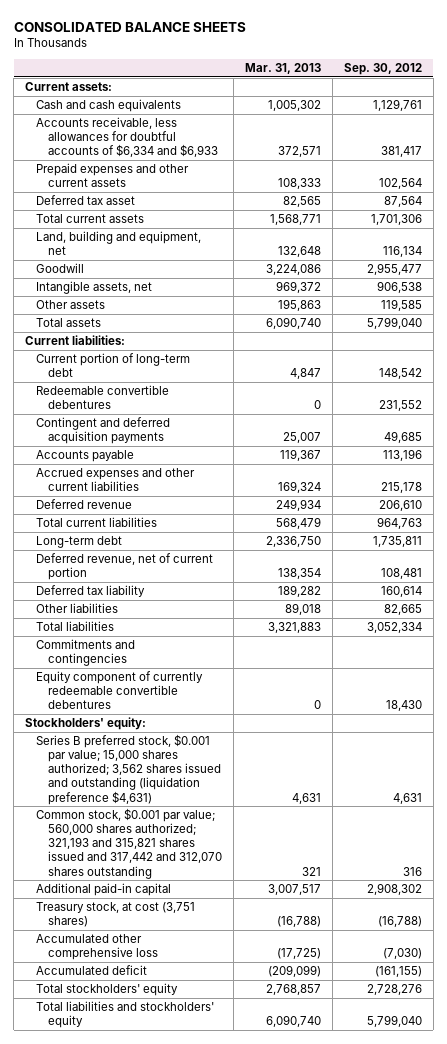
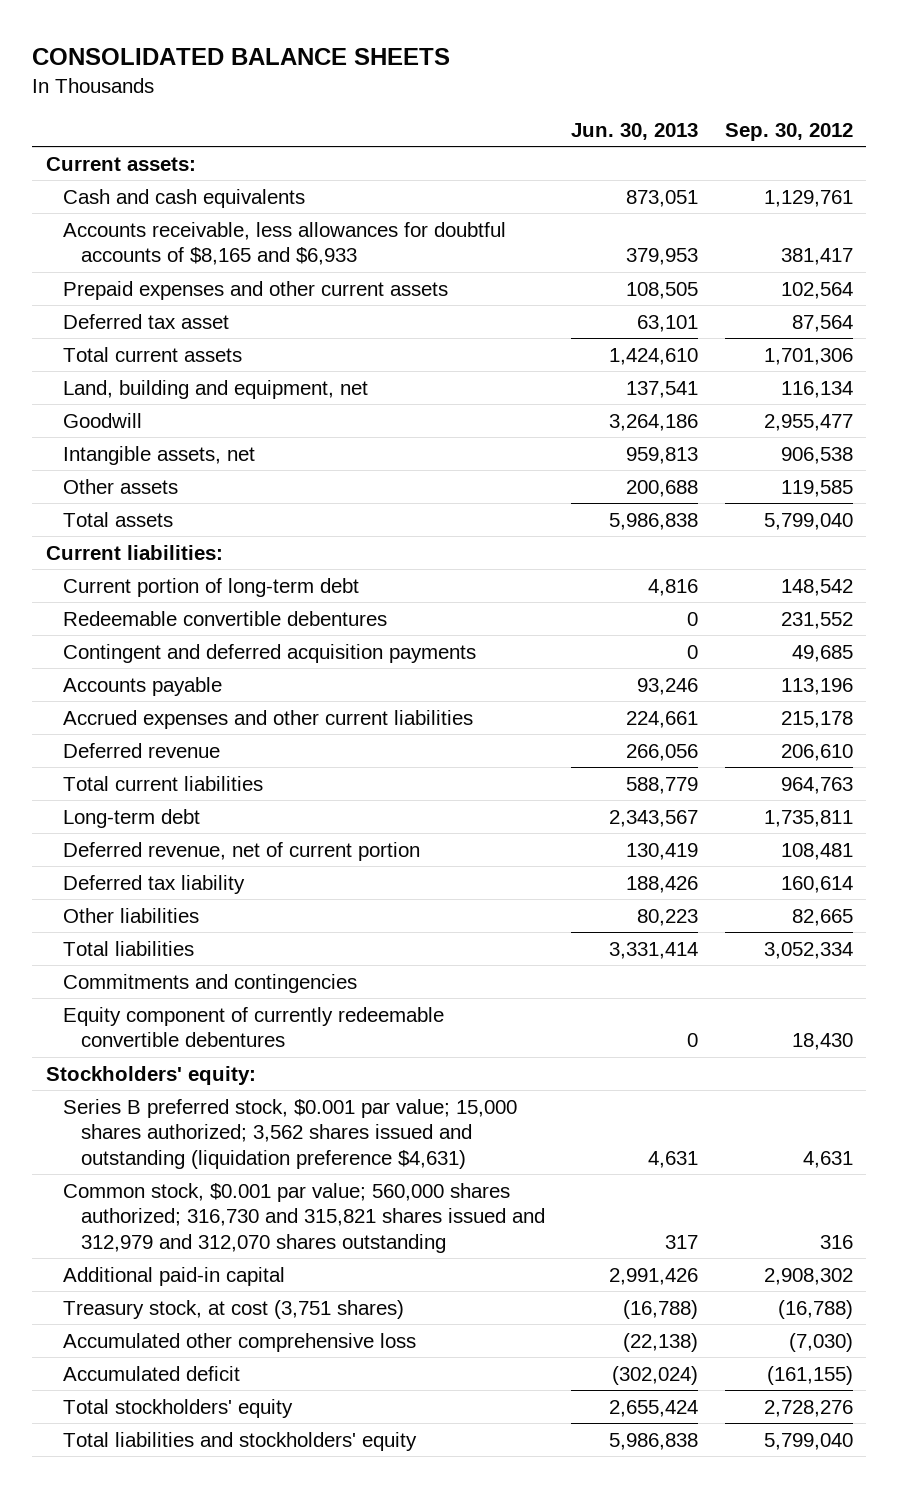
- | Mar. 31, 2013 | Sep. 30, 2012
+ | Jun. 30, 2013 | Sep. 30, 2012
- Accounts receivable, less allowances for doubtful accounts of $6,334 and $6,933 | 372,571 | 381,417
+ Accounts receivable, less allowances for doubtful accounts of $8,165 and $6,933 | 379,953 | 381,417
- Common stock, $0.001 par value; 560,000 shares authorized; 321,193 and 315,821 shares issued and 317,442 and 312,070 shares outstanding | 321 | 316
+ Common stock, $0.001 par value; 560,000 shares authorized; 316,730 and 315,821 shares issued and 312,979 and 312,070 shares outstanding | 317 | 316

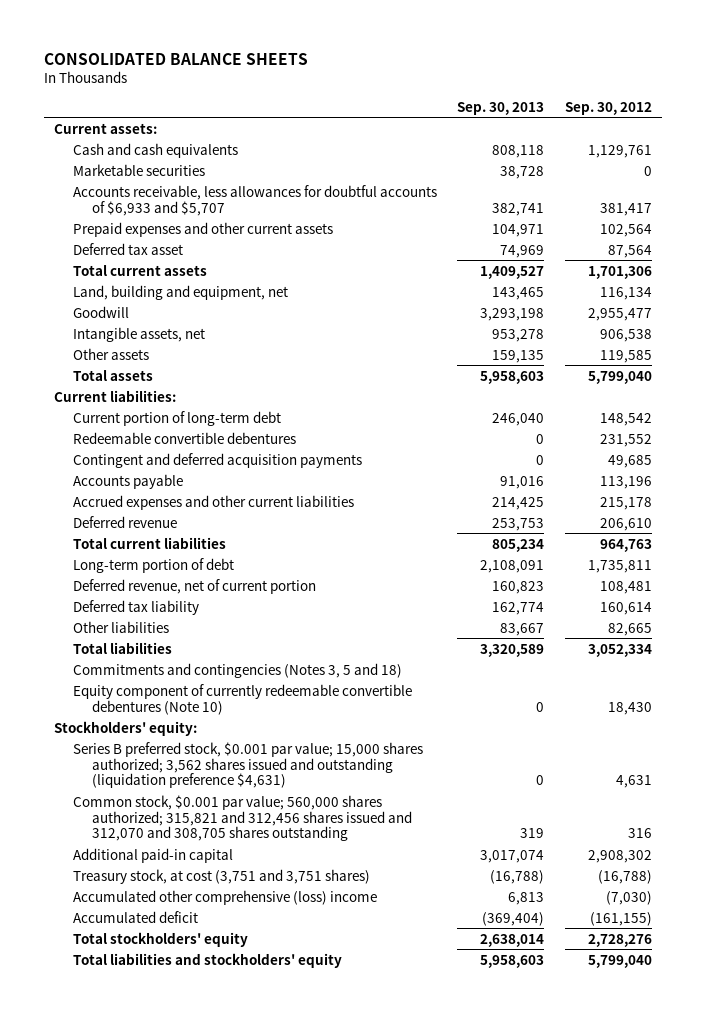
- | Jun. 30, 2013 | Sep. 30, 2012
+ | Sep. 30, 2013 | Sep. 30, 2012
- Accounts receivable, less allowances for doubtful accounts of $8,165 and $6,933 | 379,953 | 381,417
+ Marketable securities | 38,728 | 0
+ Accounts receivable, less allowances for doubtful accounts of $6,933 and $5,707 | 382,741 | 381,417
- Long-term debt | 2,343,567 | 1,735,811
+ Long-term portion of debt | 2,108,091 | 1,735,811
- Commitments and contingencies
- Equity component of currently redeemable convertible debentures | 0 | 18,430
+ Commitments and contingencies (Notes 3, 5 and 18)
+ Equity component of currently redeemable convertible debentures (Note 10) | 0 | 18,430
- Common stock, $0.001 par value; 560,000 shares authorized; 316,730 and 315,821 shares issued and 312,979 and 312,070 shares outstanding | 317 | 316
+ Common stock, $0.001 par value; 560,000 shares authorized; 315,821 and 312,456 shares issued and 312,070 and 308,705 shares outstanding | 319 | 316
- Treasury stock, at cost (3,751 shares) | (16,788) | (16,788)
- Accumulated other comprehensive loss | (22,138) | (7,030)
+ Treasury stock, at cost (3,751 and 3,751 shares) | (16,788) | (16,788)
+ Accumulated other comprehensive (loss) income | 6,813 | (7,030)

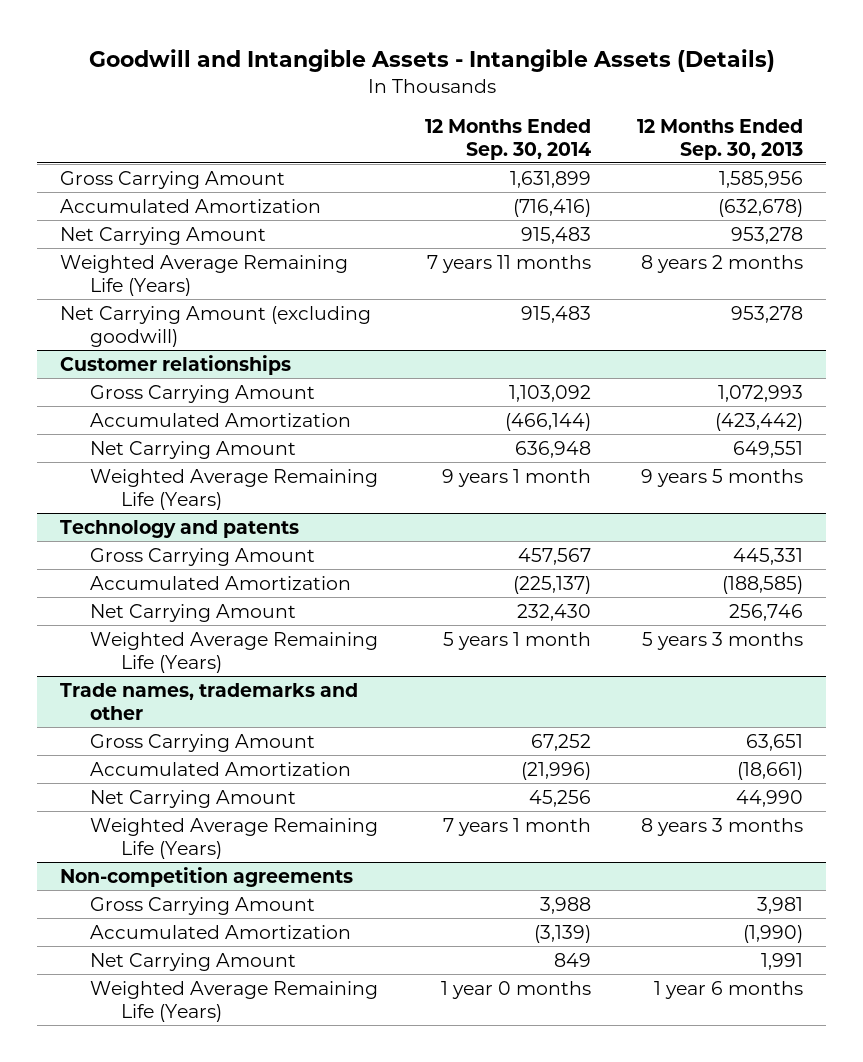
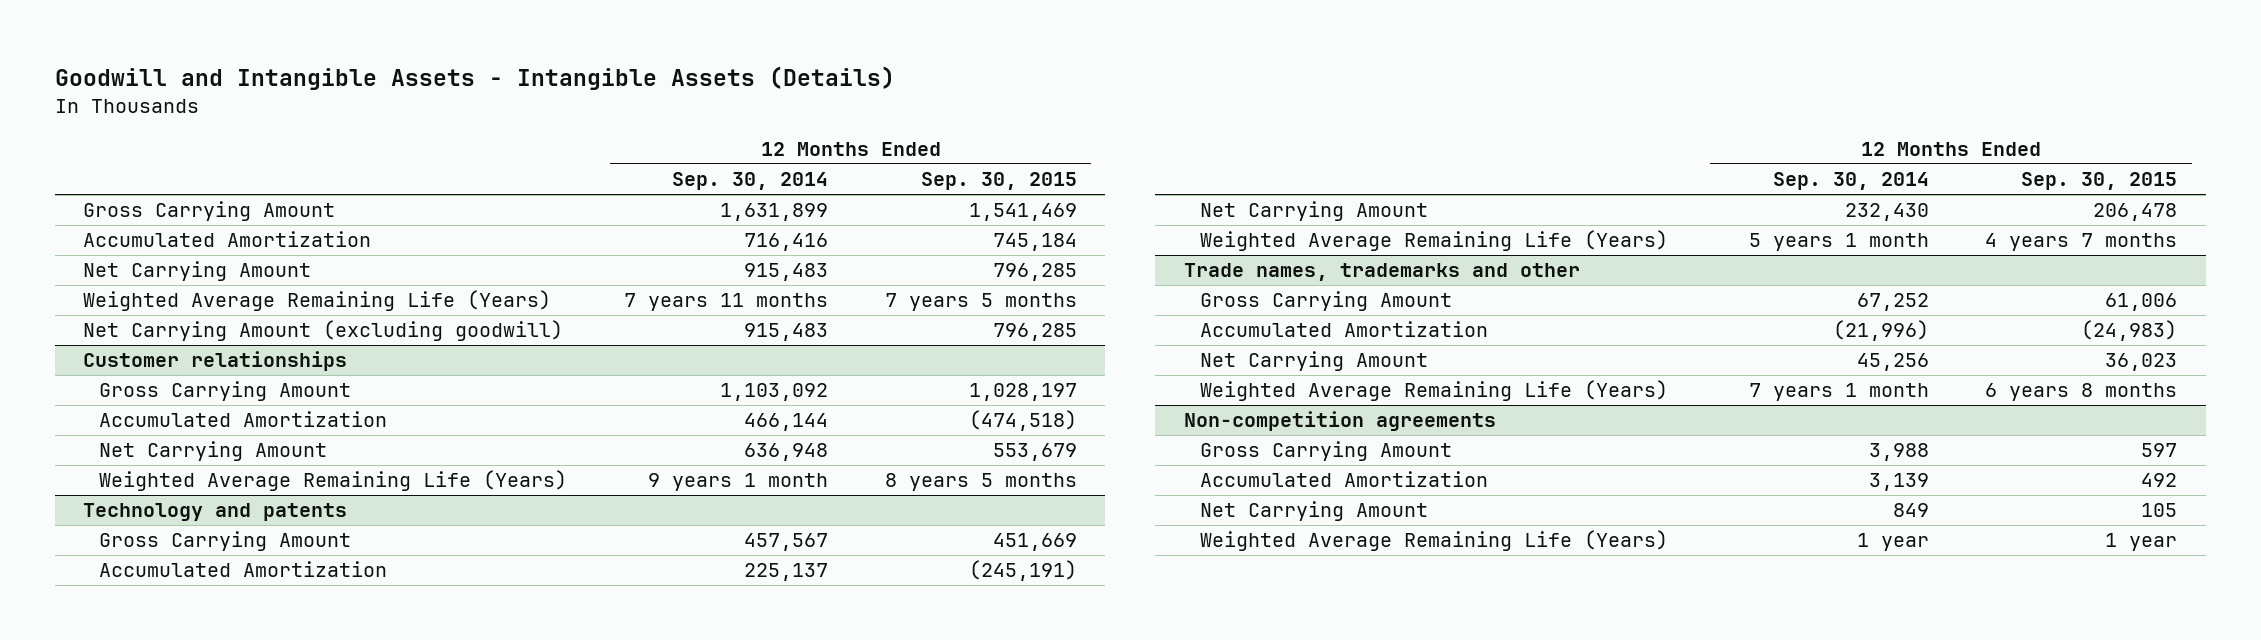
- | 12 Months Ended Sep. 30, 2014 | 12 Months Ended Sep. 30, 2013
+ | 12 Months Ended Sep. 30, 2014 | 12 Months Ended Sep. 30, 2015
- Accumulated Amortization | (716,416) | (632,678)
+ Accumulated Amortization | 716,416 | 745,184
@ Customer relationships
- Accumulated Amortization | (466,144) | (423,442)
+ Accumulated Amortization | 466,144 | (474,518)
@ Technology and patents
- Accumulated Amortization | (225,137) | (188,585)
+ Accumulated Amortization | 225,137 | (245,191)
@ Non-competition agreements
- Accumulated Amortization | (3,139) | (1,990)
+ Accumulated Amortization | 3,139 | 492
- Weighted Average Remaining Life (Years) | 1 year 0 months | 1 year 6 months
+ Weighted Average Remaining Life (Years) | 1 year | 1 year

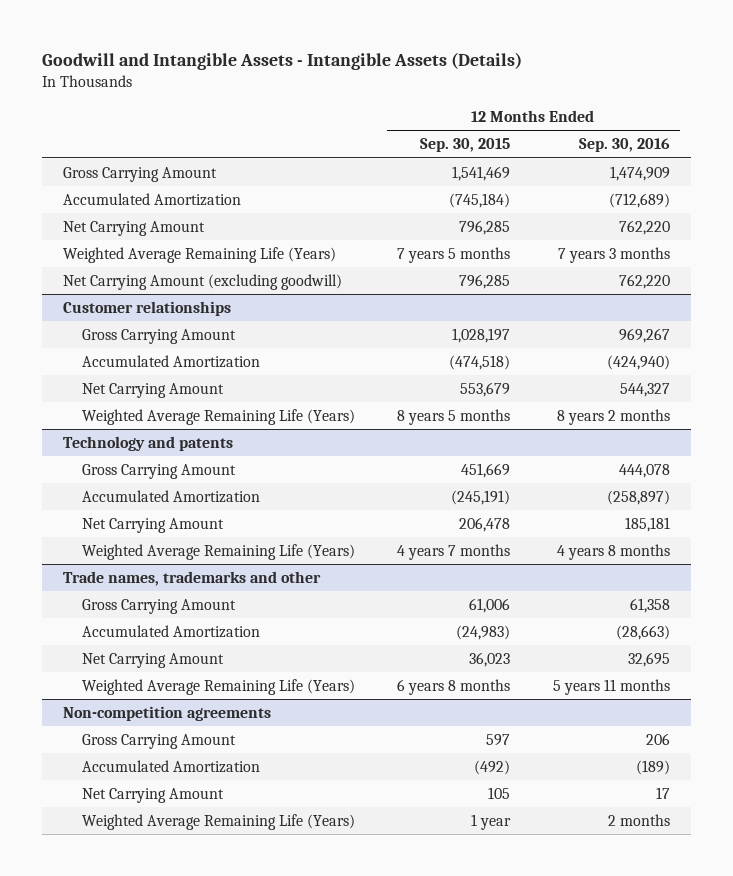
- | 12 Months Ended Sep. 30, 2014 | 12 Months Ended Sep. 30, 2015
+ | 12 Months Ended Sep. 30, 2015 | 12 Months Ended Sep. 30, 2016
- Accumulated Amortization | 716,416 | 745,184
+ Accumulated Amortization | (745,184) | (712,689)
@ Non-competition agreements
- Accumulated Amortization | 3,139 | 492
+ Accumulated Amortization | (492) | (189)

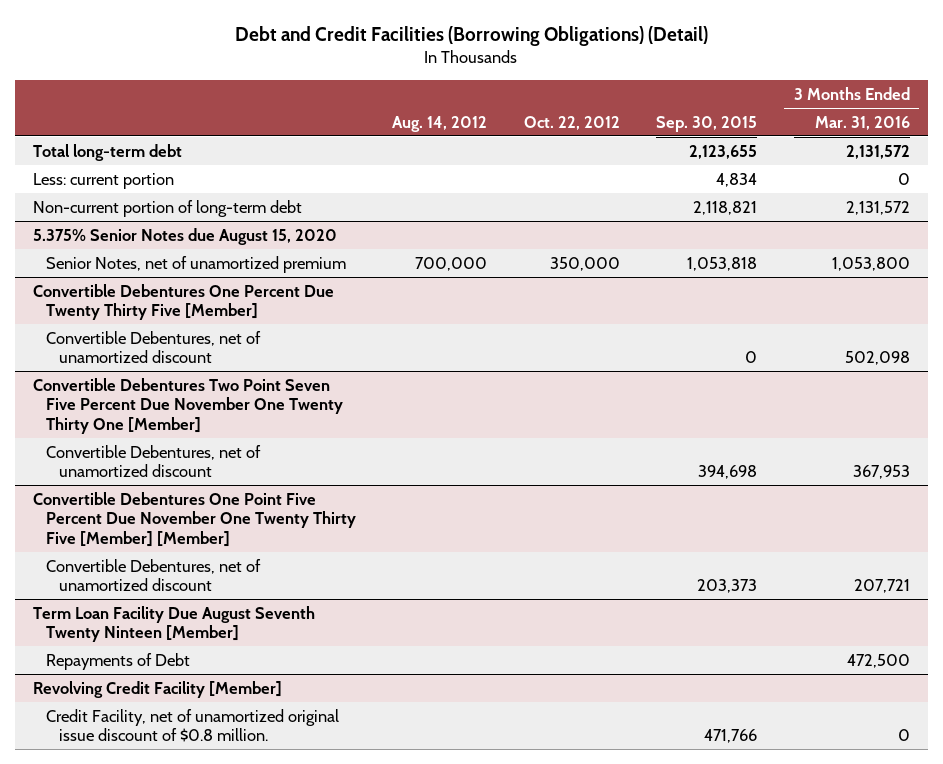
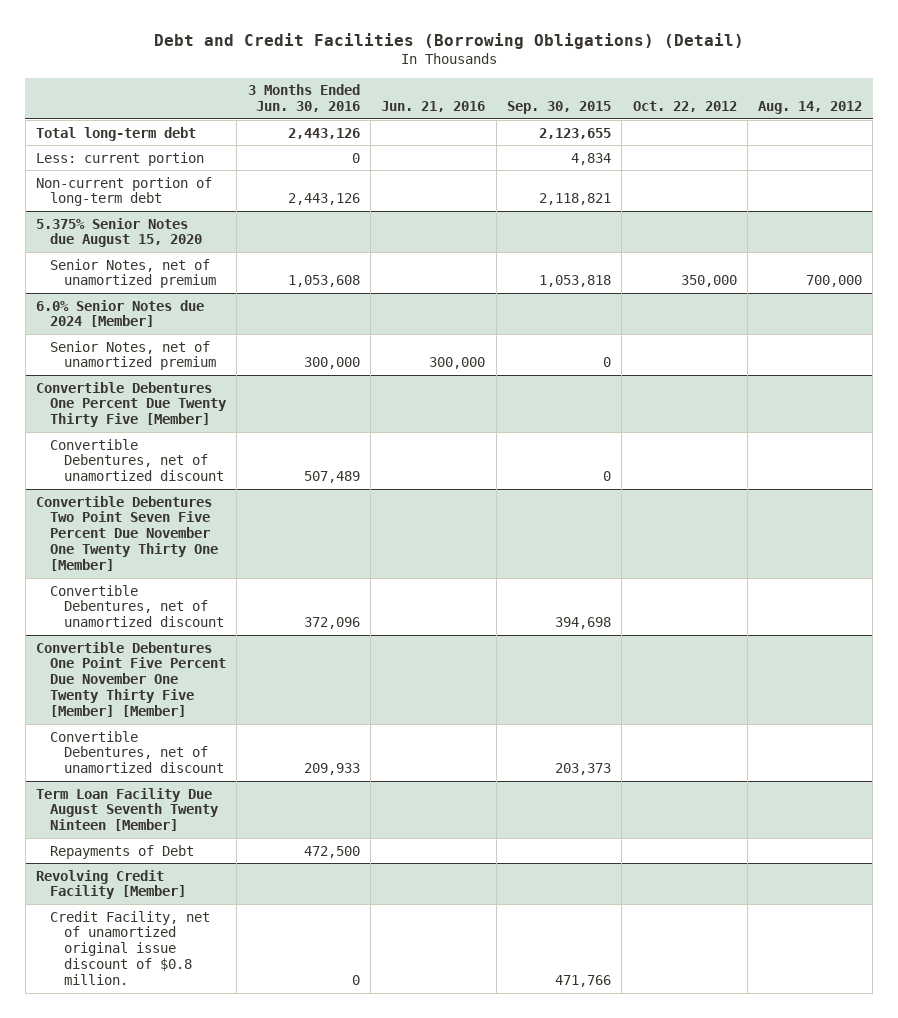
- | Aug. 14, 2012 | Oct. 22, 2012 | Sep. 30, 2015 | 3 Months Ended Mar. 31, 2016
+ | 3 Months Ended Jun. 30, 2016 | Jun. 21, 2016 | Sep. 30, 2015 | Oct. 22, 2012 | Aug. 14, 2012
+ 6.0% Senior Notes due 2024 [Member]
+ Senior Notes, net of unamortized premium | 300,000 | 300,000 | 0 | |

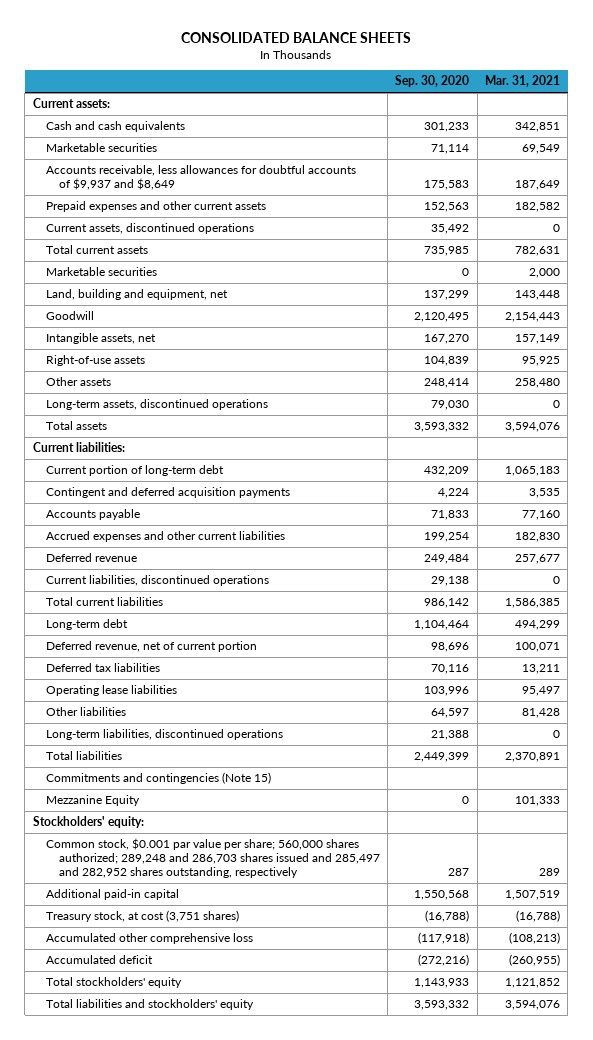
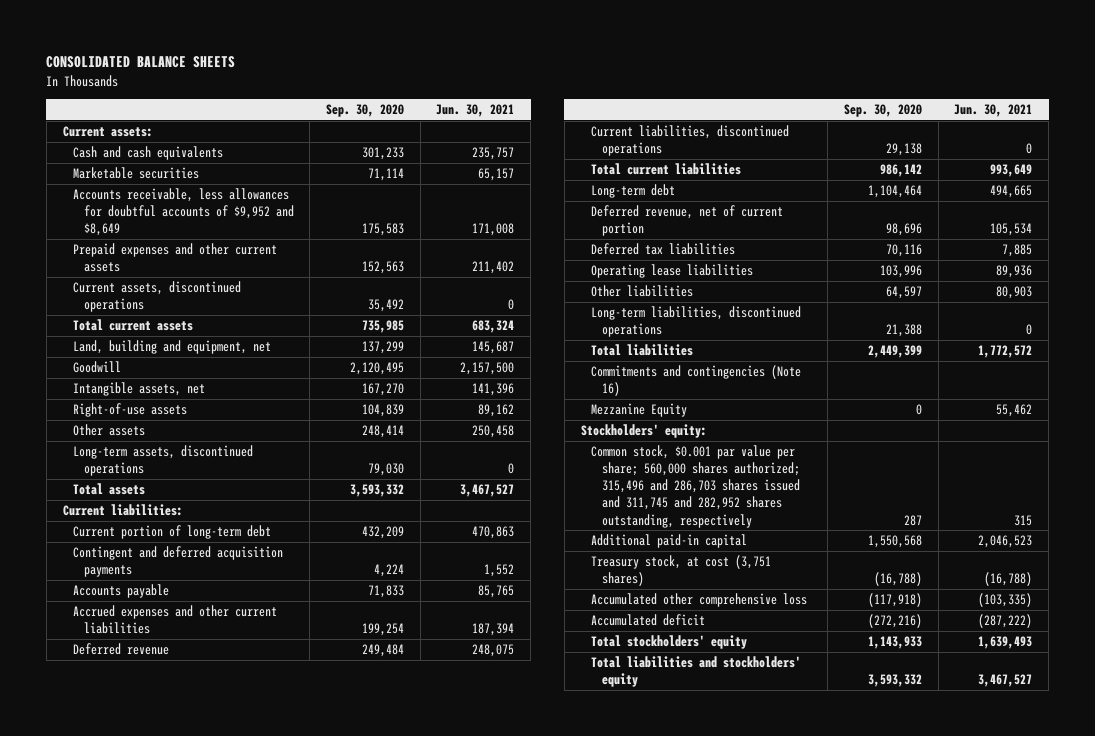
- | Sep. 30, 2020 | Mar. 31, 2021
+ | Sep. 30, 2020 | Jun. 30, 2021
- Accounts receivable, less allowances for doubtful accounts of $9,937 and $8,649 | 175,583 | 187,649
+ Accounts receivable, less allowances for doubtful accounts of $9,952 and $8,649 | 175,583 | 171,008
- Marketable securities | 0 | 2,000
- Commitments and contingencies (Note 15)
+ Commitments and contingencies (Note 16)
- Common stock, $0.001 par value per share; 560,000 shares authorized; 289,248 and 286,703 shares issued and 285,497 and 282,952 shares outstanding, respectively | 287 | 289
+ Common stock, $0.001 par value per share; 560,000 shares authorized; 315,496 and 286,703 shares issued and 311,745 and 282,952 shares outstanding, respectively | 287 | 315

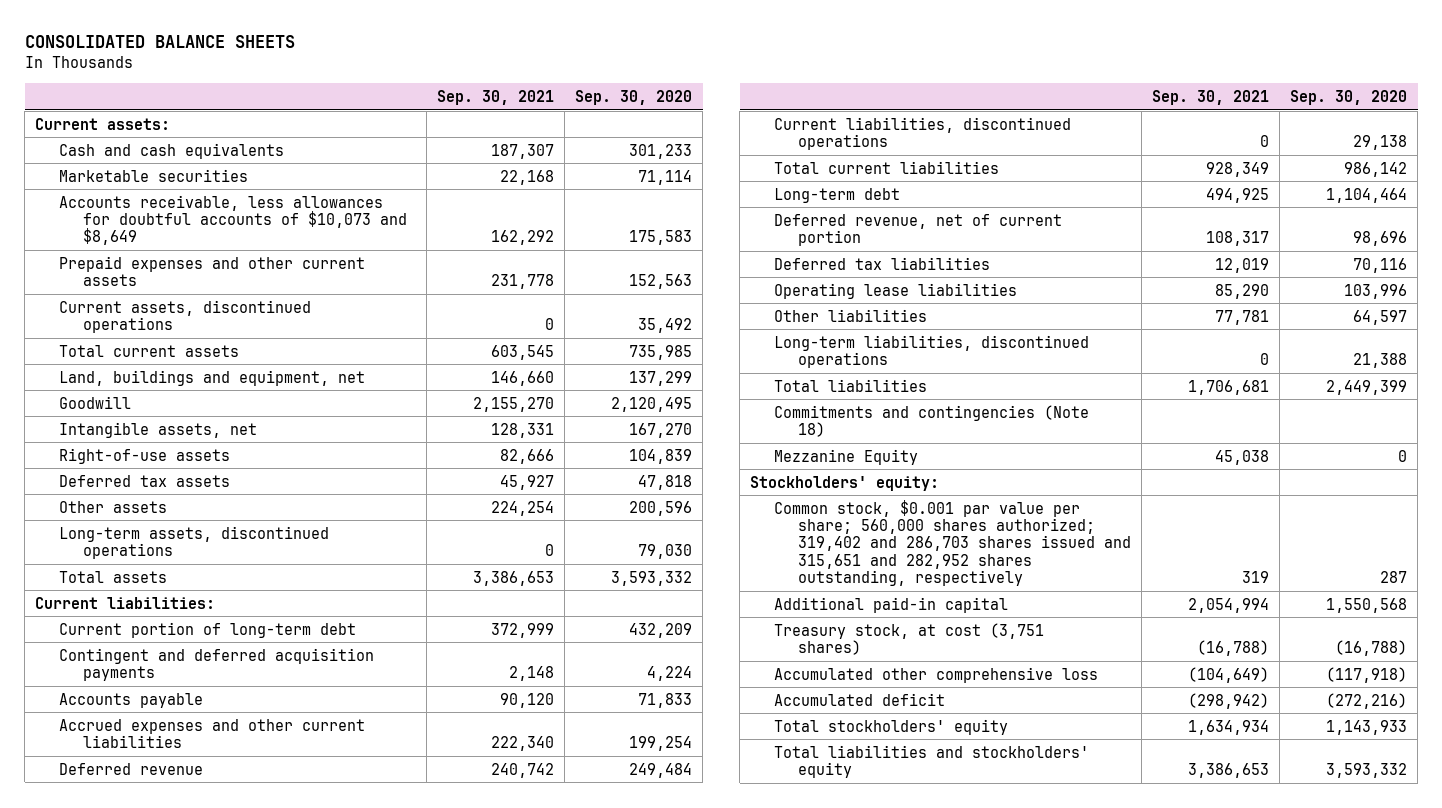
- | Sep. 30, 2020 | Jun. 30, 2021
+ | Sep. 30, 2021 | Sep. 30, 2020
- Accounts receivable, less allowances for doubtful accounts of $9,952 and $8,649 | 175,583 | 171,008
+ Accounts receivable, less allowances for doubtful accounts of $10,073 and $8,649 | 162,292 | 175,583
- Land, building and equipment, net | 137,299 | 145,687
+ Land, buildings and equipment, net | 146,660 | 137,299
- Other assets | 248,414 | 250,458
+ Deferred tax assets | 45,927 | 47,818
+ Other assets | 224,254 | 200,596
- Commitments and contingencies (Note 16)
+ Commitments and contingencies (Note 18)
- Common stock, $0.001 par value per share; 560,000 shares authorized; 315,496 and 286,703 shares issued and 311,745 and 282,952 shares outstanding, respectively | 287 | 315
+ Common stock, $0.001 par value per share; 560,000 shares authorized; 319,402 and 286,703 shares issued and 315,651 and 282,952 shares outstanding, respectively | 319 | 287

